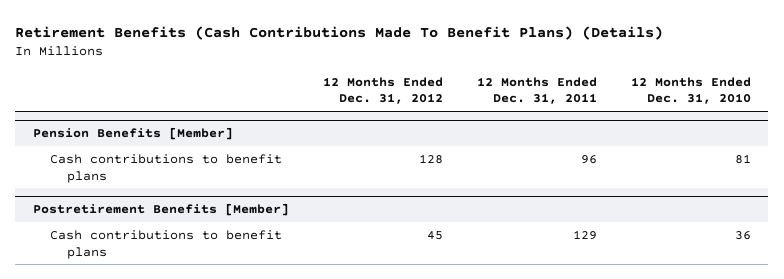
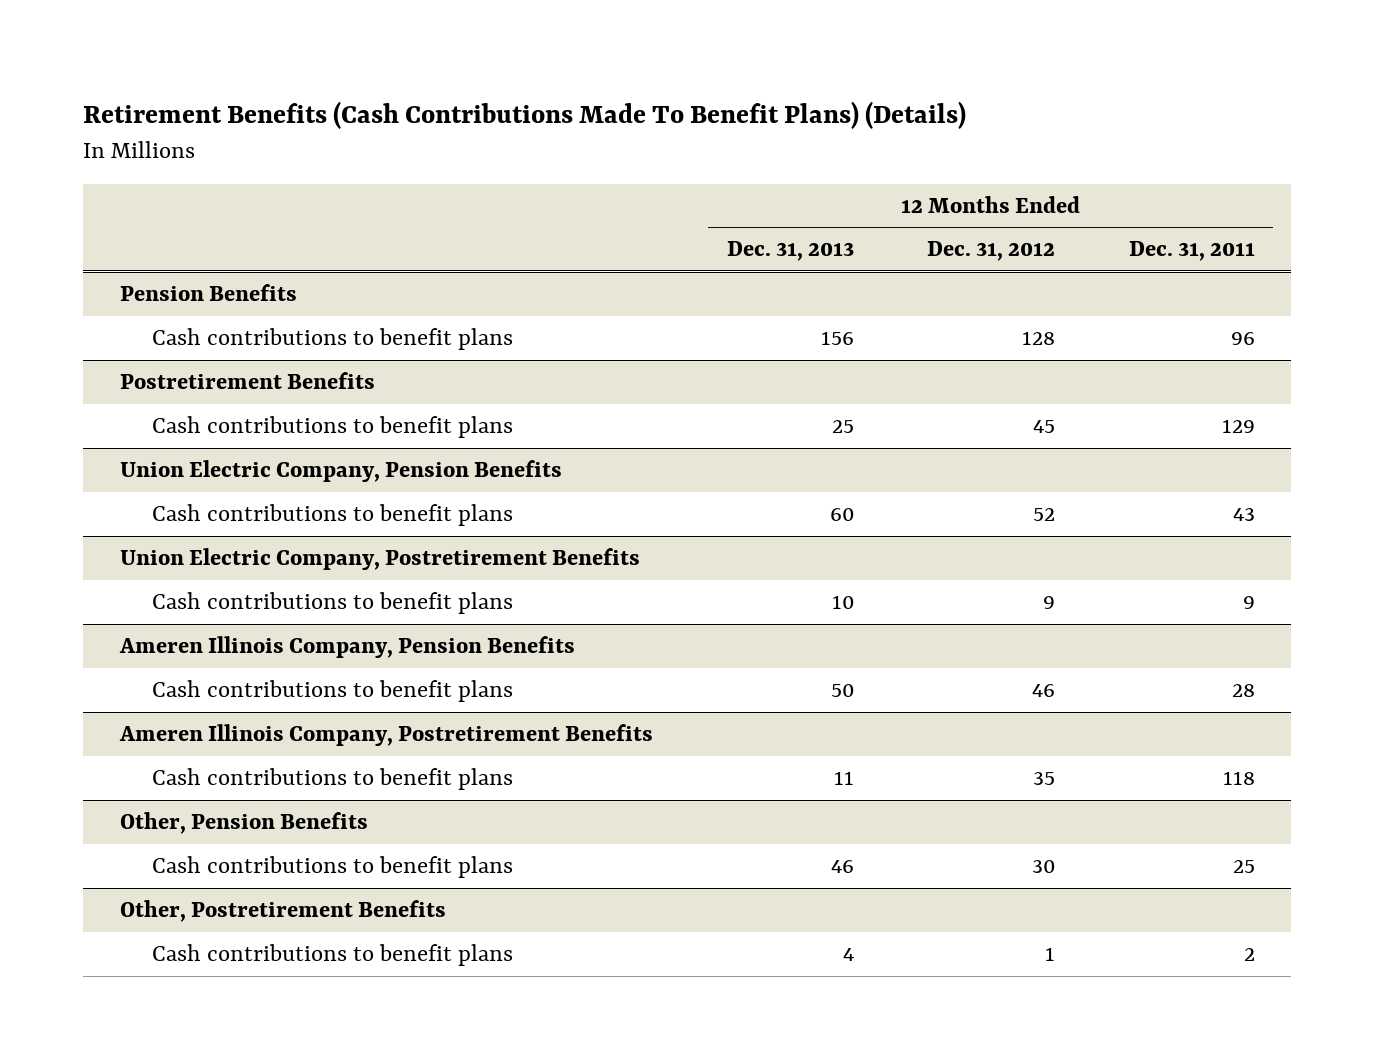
- | 12 Months Ended Dec. 31, 2012 | 12 Months Ended Dec. 31, 2011 | 12 Months Ended Dec. 31, 2010
+ | 12 Months Ended Dec. 31, 2013 | 12 Months Ended Dec. 31, 2012 | 12 Months Ended Dec. 31, 2011
- Pension Benefits [Member]
+ Pension Benefits
- Postretirement Benefits [Member]
+ Postretirement Benefits
+ Union Electric Company, Pension Benefits
+ Cash contributions to benefit plans | 60 | 52 | 43
+ Union Electric Company, Postretirement Benefits
+ Cash contributions to benefit plans | 10 | 9 | 9
+ Ameren Illinois Company, Pension Benefits
+ Cash contributions to benefit plans | 50 | 46 | 28
+ Ameren Illinois Company, Postretirement Benefits
+ Cash contributions to benefit plans | 11 | 35 | 118
+ Other, Pension Benefits
+ Cash contributions to benefit plans | 46 | 30 | 25
+ Other, Postretirement Benefits
+ Cash contributions to benefit plans | 4 | 1 | 2

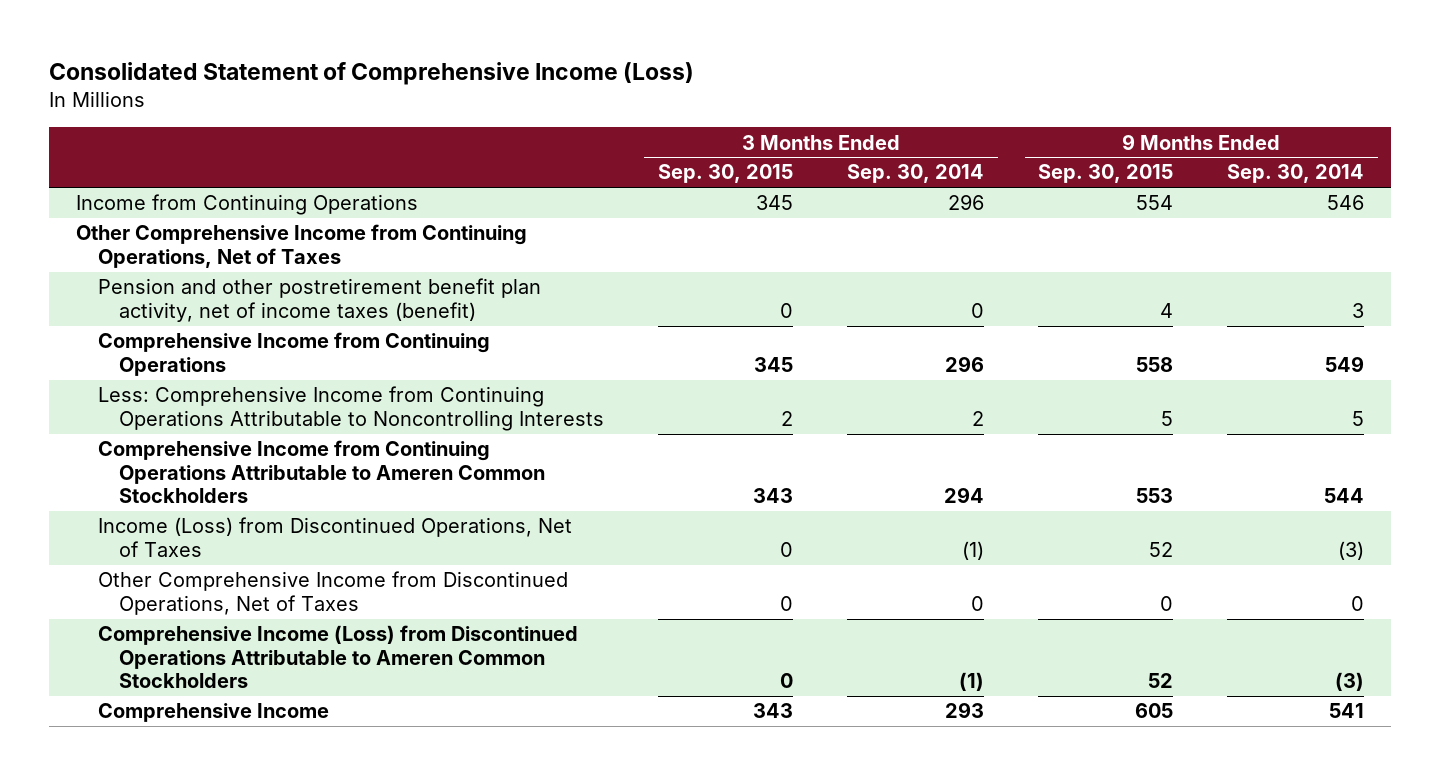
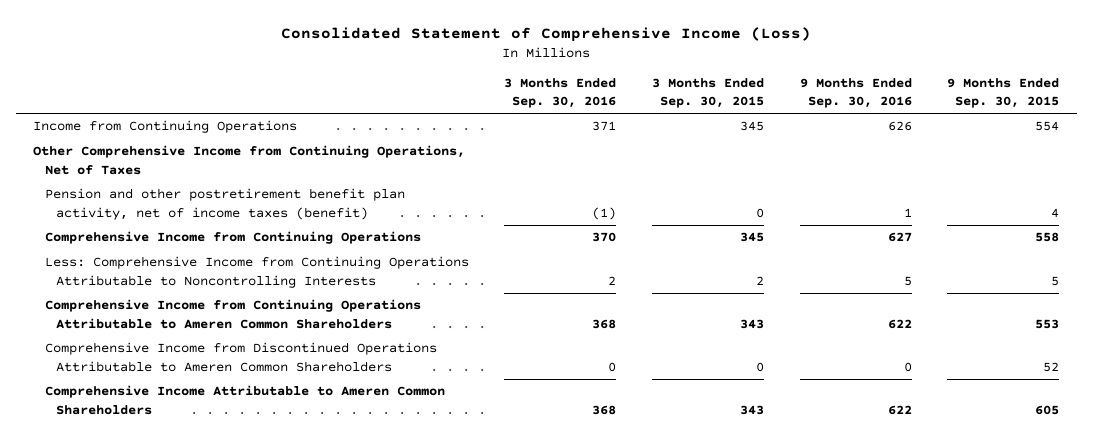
- | 3 Months Ended Sep. 30, 2015 | 3 Months Ended Sep. 30, 2014 | 9 Months Ended Sep. 30, 2015 | 9 Months Ended Sep. 30, 2014
+ | 3 Months Ended Sep. 30, 2016 | 3 Months Ended Sep. 30, 2015 | 9 Months Ended Sep. 30, 2016 | 9 Months Ended Sep. 30, 2015
- Comprehensive Income from Continuing Operations Attributable to Ameren Common Stockholders | 343 | 294 | 553 | 544
- Income (Loss) from Discontinued Operations, Net of Taxes | 0 | (1) | 52 | (3)
- Other Comprehensive Income from Discontinued Operations, Net of Taxes | 0 | 0 | 0 | 0
- Comprehensive Income (Loss) from Discontinued Operations Attributable to Ameren Common Stockholders | 0 | (1) | 52 | (3)
- Comprehensive Income | 343 | 293 | 605 | 541
+ Comprehensive Income from Continuing Operations Attributable to Ameren Common Shareholders | 368 | 343 | 622 | 553
+ Comprehensive Income from Discontinued Operations Attributable to Ameren Common Shareholders | 0 | 0 | 0 | 52
+ Comprehensive Income Attributable to Ameren Common Shareholders | 368 | 343 | 622 | 605

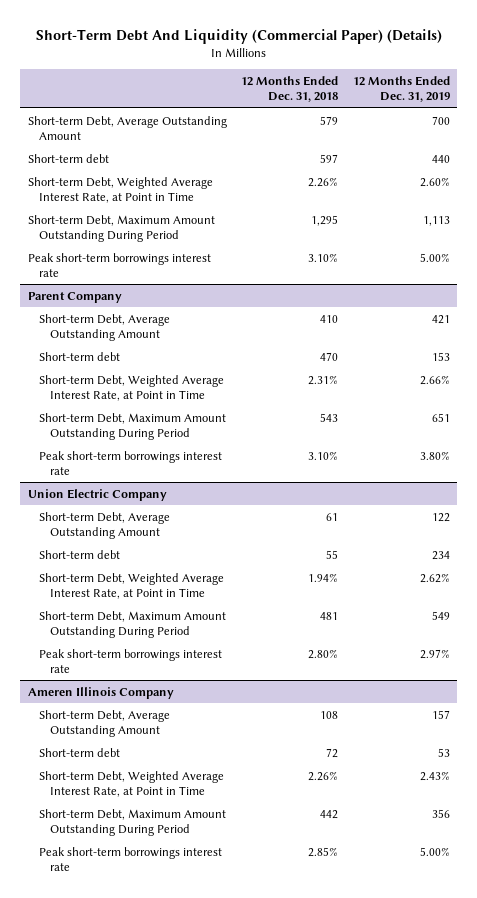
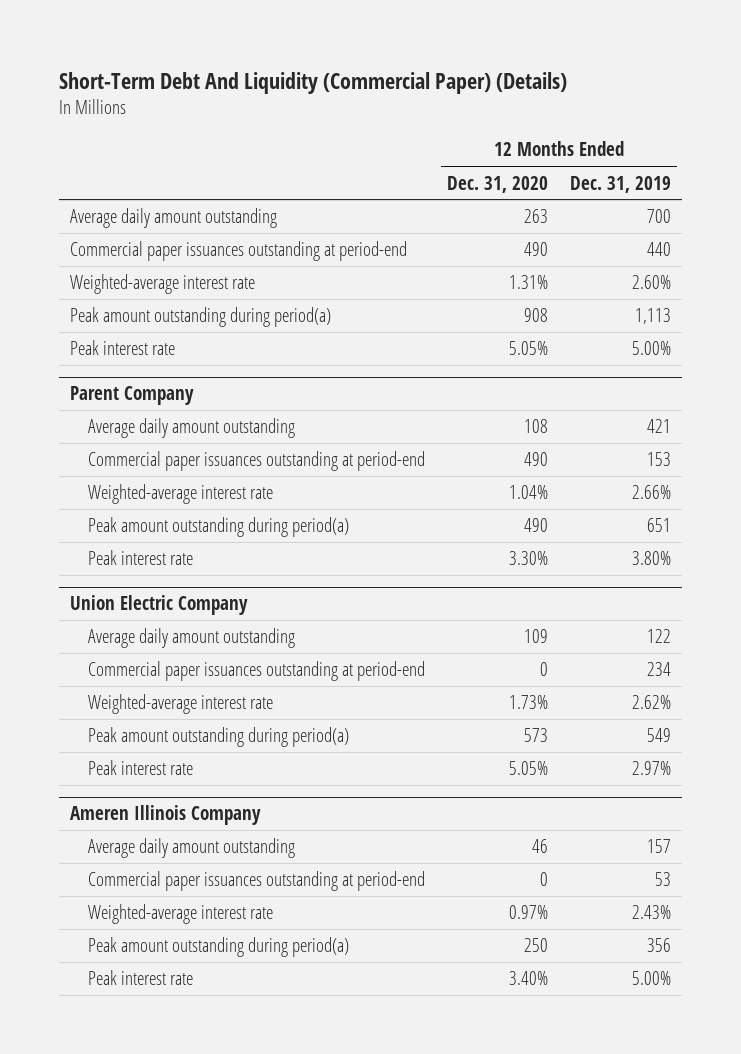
- | 12 Months Ended Dec. 31, 2018 | 12 Months Ended Dec. 31, 2019
+ | 12 Months Ended Dec. 31, 2020 | 12 Months Ended Dec. 31, 2019
- Short-term Debt, Average Outstanding Amount | 579 | 700
- Short-term debt | 597 | 440
- Short-term Debt, Weighted Average Interest Rate, at Point in Time | 2.26% | 2.60%
- Short-term Debt, Maximum Amount Outstanding During Period | 1,295 | 1,113
- Peak short-term borrowings interest rate | 3.10% | 5.00%
+ Average daily amount outstanding | 263 | 700
+ Commercial paper issuances outstanding at period-end | 490 | 440
+ Weighted-average interest rate | 1.31% | 2.60%
+ Peak amount outstanding during period(a) | 908 | 1,113
+ Peak interest rate | 5.05% | 5.00%
@ Parent Company
- Short-term Debt, Average Outstanding Amount | 410 | 421
- Short-term debt | 470 | 153
- Short-term Debt, Weighted Average Interest Rate, at Point in Time | 2.31% | 2.66%
- Short-term Debt, Maximum Amount Outstanding During Period | 543 | 651
- Peak short-term borrowings interest rate | 3.10% | 3.80%
+ Average daily amount outstanding | 108 | 421
+ Commercial paper issuances outstanding at period-end | 490 | 153
+ Weighted-average interest rate | 1.04% | 2.66%
+ Peak amount outstanding during period(a) | 490 | 651
+ Peak interest rate | 3.30% | 3.80%
@ Union Electric Company
- Short-term Debt, Average Outstanding Amount | 61 | 122
- Short-term debt | 55 | 234
- Short-term Debt, Weighted Average Interest Rate, at Point in Time | 1.94% | 2.62%
- Short-term Debt, Maximum Amount Outstanding During Period | 481 | 549
- Peak short-term borrowings interest rate | 2.80% | 2.97%
+ Average daily amount outstanding | 109 | 122
+ Commercial paper issuances outstanding at period-end | 0 | 234
+ Weighted-average interest rate | 1.73% | 2.62%
+ Peak amount outstanding during period(a) | 573 | 549
+ Peak interest rate | 5.05% | 2.97%
@ Ameren Illinois Company
- Short-term Debt, Average Outstanding Amount | 108 | 157
- Short-term debt | 72 | 53
- Short-term Debt, Weighted Average Interest Rate, at Point in Time | 2.26% | 2.43%
- Short-term Debt, Maximum Amount Outstanding During Period | 442 | 356
- Peak short-term borrowings interest rate | 2.85% | 5.00%
+ Average daily amount outstanding | 46 | 157
+ Commercial paper issuances outstanding at period-end | 0 | 53
+ Weighted-average interest rate | 0.97% | 2.43%
+ Peak amount outstanding during period(a) | 250 | 356
+ Peak interest rate | 3.40% | 5.00%

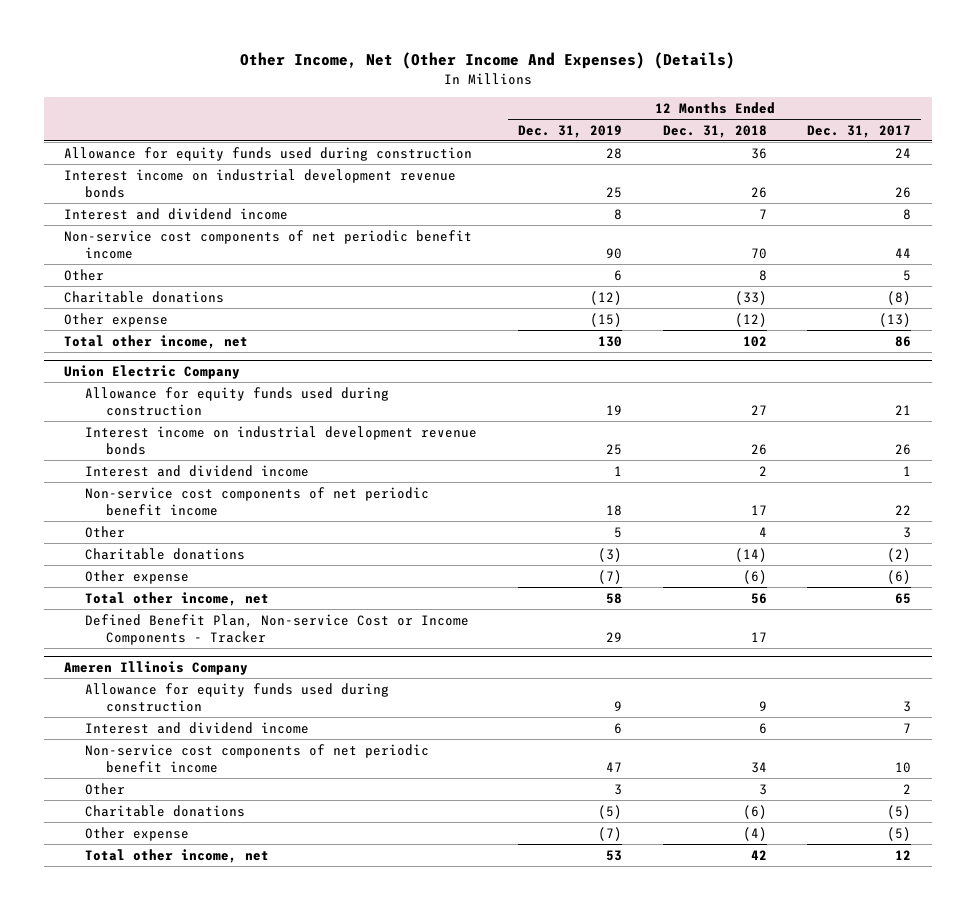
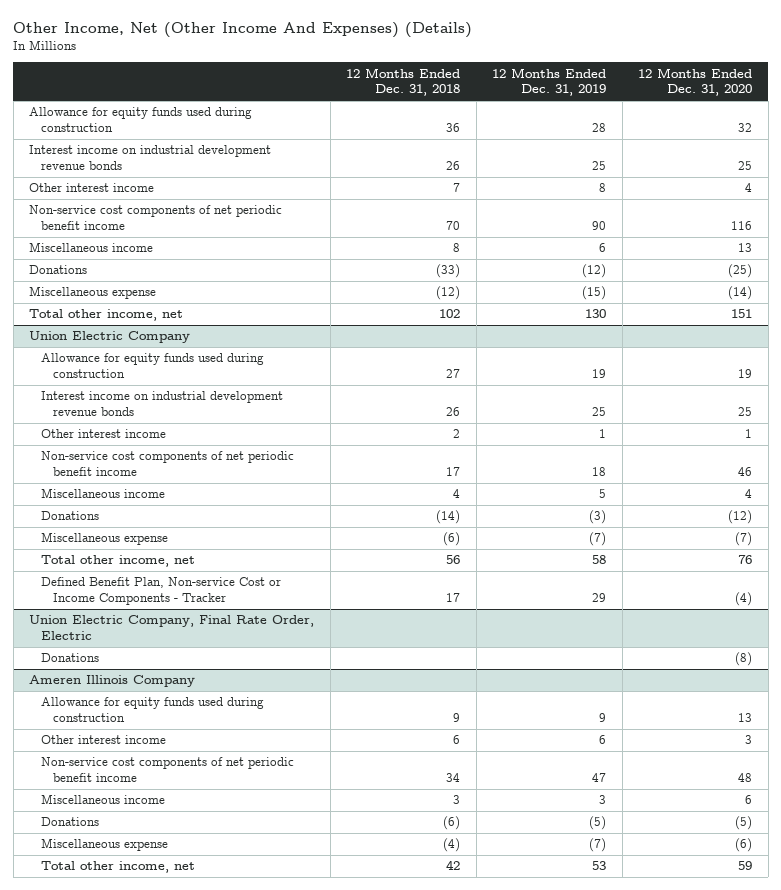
- | 12 Months Ended Dec. 31, 2019 | 12 Months Ended Dec. 31, 2018 | 12 Months Ended Dec. 31, 2017
+ | 12 Months Ended Dec. 31, 2018 | 12 Months Ended Dec. 31, 2019 | 12 Months Ended Dec. 31, 2020
- Interest and dividend income | 8 | 7 | 8
+ Other interest income | 7 | 8 | 4
- Other | 6 | 8 | 5
- Charitable donations | (12) | (33) | (8)
- Other expense | (15) | (12) | (13)
+ Miscellaneous income | 8 | 6 | 13
+ Donations | (33) | (12) | (25)
+ Miscellaneous expense | (12) | (15) | (14)
@ Union Electric Company
- Interest and dividend income | 1 | 2 | 1
+ Other interest income | 2 | 1 | 1
- Other | 5 | 4 | 3
- Charitable donations | (3) | (14) | (2)
- Other expense | (7) | (6) | (6)
+ Miscellaneous income | 4 | 5 | 4
+ Donations | (14) | (3) | (12)
+ Miscellaneous expense | (6) | (7) | (7)
+ Union Electric Company, Final Rate Order, Electric
+ Donations | | | (8)
@ Ameren Illinois Company
- Interest and dividend income | 6 | 6 | 7
+ Other interest income | 6 | 6 | 3
- Other | 3 | 3 | 2
- Charitable donations | (5) | (6) | (5)
- Other expense | (7) | (4) | (5)
+ Miscellaneous income | 3 | 3 | 6
+ Donations | (6) | (5) | (5)
+ Miscellaneous expense | (4) | (7) | (6)

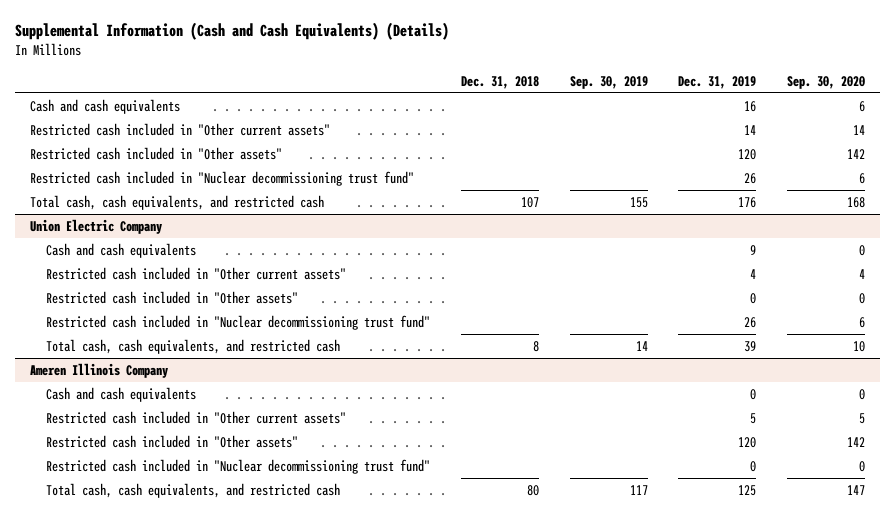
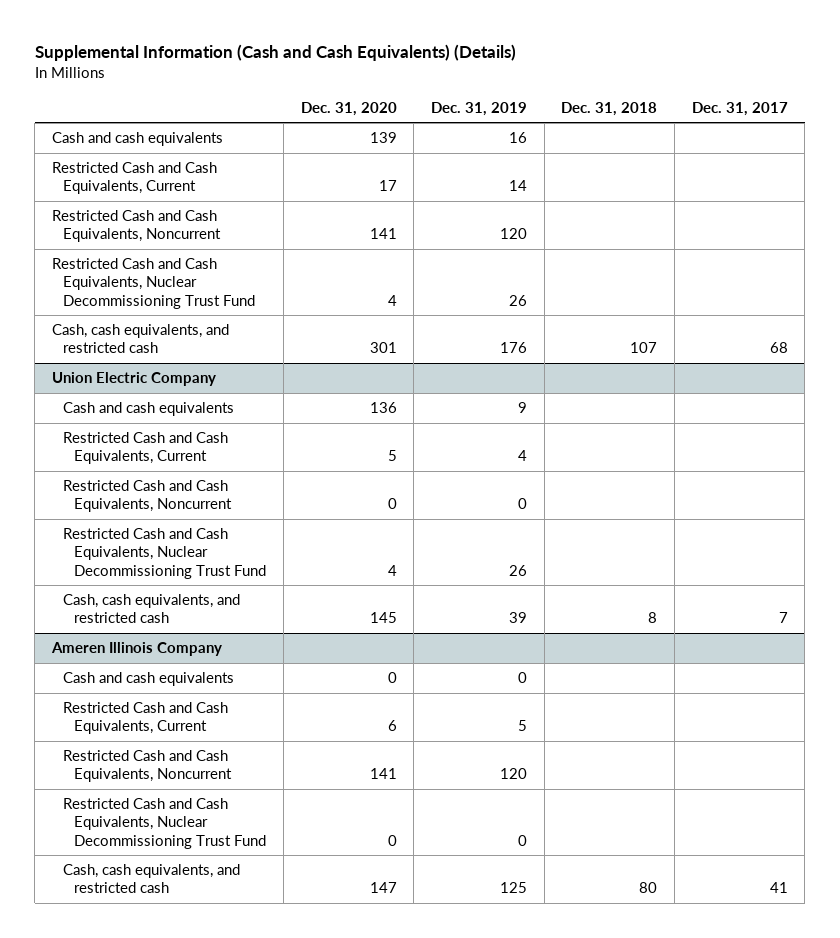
- | Dec. 31, 2018 | Sep. 30, 2019 | Dec. 31, 2019 | Sep. 30, 2020
+ | Dec. 31, 2020 | Dec. 31, 2019 | Dec. 31, 2018 | Dec. 31, 2017
- Restricted cash included in "Other current assets" | | | 14 | 14
- Restricted cash included in "Other assets" | | | 120 | 142
- Restricted cash included in "Nuclear decommissioning trust fund" | | | 26 | 6
- Total cash, cash equivalents, and restricted cash | 107 | 155 | 176 | 168
+ Restricted Cash and Cash Equivalents, Current | 17 | 14 | |
+ Restricted Cash and Cash Equivalents, Noncurrent | 141 | 120 | |
+ Restricted Cash and Cash Equivalents, Nuclear Decommissioning Trust Fund | 4 | 26 | |
+ Cash, cash equivalents, and restricted cash | 301 | 176 | 107 | 68
@ Union Electric Company
- Restricted cash included in "Other current assets" | | | 4 | 4
- Restricted cash included in "Other assets" | | | 0 | 0
- Restricted cash included in "Nuclear decommissioning trust fund" | | | 26 | 6
- Total cash, cash equivalents, and restricted cash | 8 | 14 | 39 | 10
+ Restricted Cash and Cash Equivalents, Current | 5 | 4 | |
+ Restricted Cash and Cash Equivalents, Noncurrent | 0 | 0 | |
+ Restricted Cash and Cash Equivalents, Nuclear Decommissioning Trust Fund | 4 | 26 | |
+ Cash, cash equivalents, and restricted cash | 145 | 39 | 8 | 7
@ Ameren Illinois Company
- Restricted cash included in "Other current assets" | | | 5 | 5
- Restricted cash included in "Other assets" | | | 120 | 142
- Restricted cash included in "Nuclear decommissioning trust fund" | | | 0 | 0
- Total cash, cash equivalents, and restricted cash | 80 | 117 | 125 | 147
+ Restricted Cash and Cash Equivalents, Current | 6 | 5 | |
+ Restricted Cash and Cash Equivalents, Noncurrent | 141 | 120 | |
+ Restricted Cash and Cash Equivalents, Nuclear Decommissioning Trust Fund | 0 | 0 | |
+ Cash, cash equivalents, and restricted cash | 147 | 125 | 80 | 41

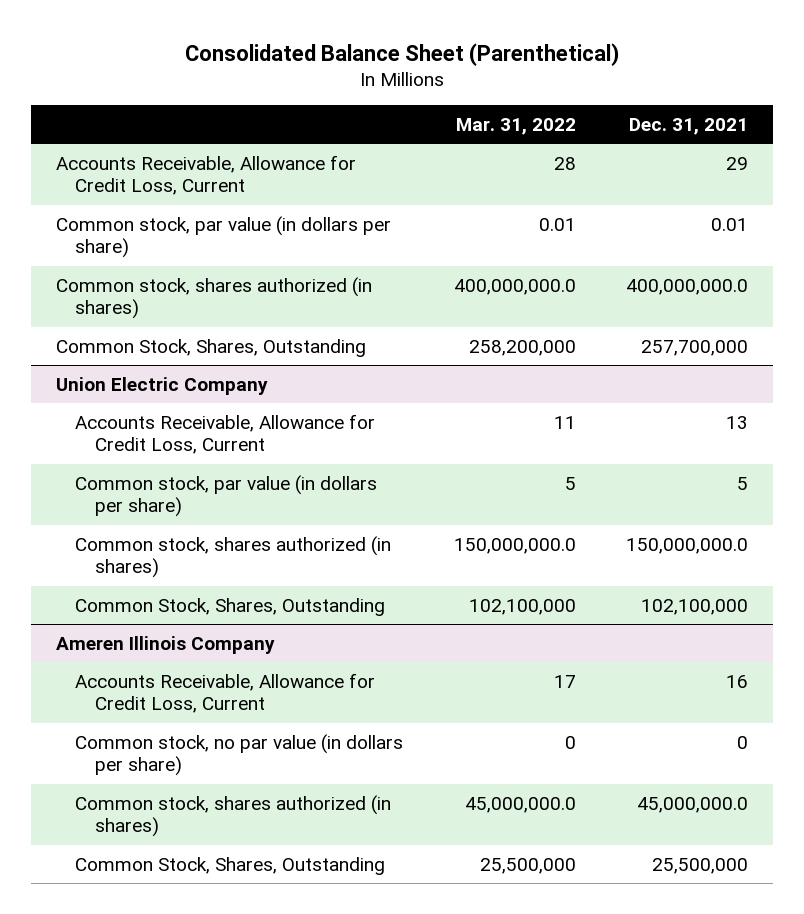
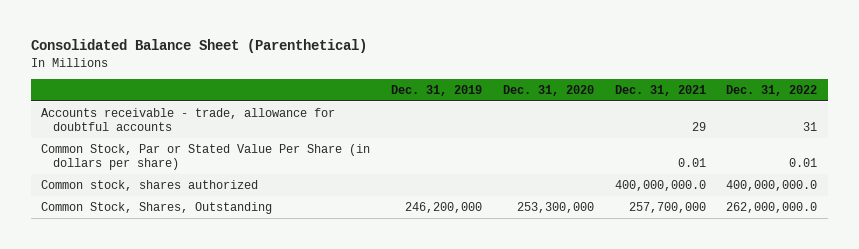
- | Mar. 31, 2022 | Dec. 31, 2021
+ | Dec. 31, 2019 | Dec. 31, 2020 | Dec. 31, 2021 | Dec. 31, 2022
- Accounts Receivable, Allowance for Credit Loss, Current | 28 | 29
- Common stock, par value (in dollars per share) | 0.01 | 0.01
- Common stock, shares authorized (in shares) | 400,000,000.0 | 400,000,000.0
+ Accounts receivable - trade, allowance for doubtful accounts | | | 29 | 31
+ Common Stock, Par or Stated Value Per Share (in dollars per share) | | | 0.01 | 0.01
+ Common stock, shares authorized | | | 400,000,000.0 | 400,000,000.0
- Union Electric Company
- Accounts Receivable, Allowance for Credit Loss, Current | 11 | 13
- Common stock, par value (in dollars per share) | 5 | 5
- Common stock, shares authorized (in shares) | 150,000,000.0 | 150,000,000.0
- Common Stock, Shares, Outstanding | 102,100,000 | 102,100,000
- Ameren Illinois Company
- Accounts Receivable, Allowance for Credit Loss, Current | 17 | 16
- Common stock, no par value (in dollars per share) | 0 | 0
- Common stock, shares authorized (in shares) | 45,000,000.0 | 45,000,000.0
- Common Stock, Shares, Outstanding | 25,500,000 | 25,500,000

